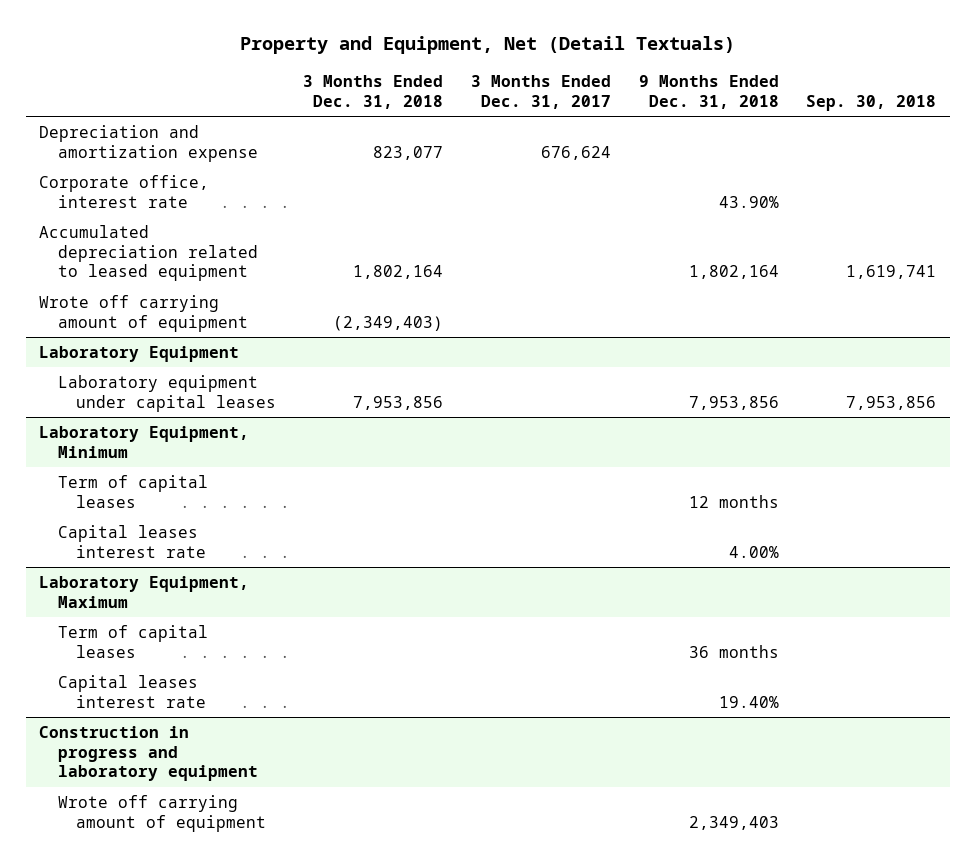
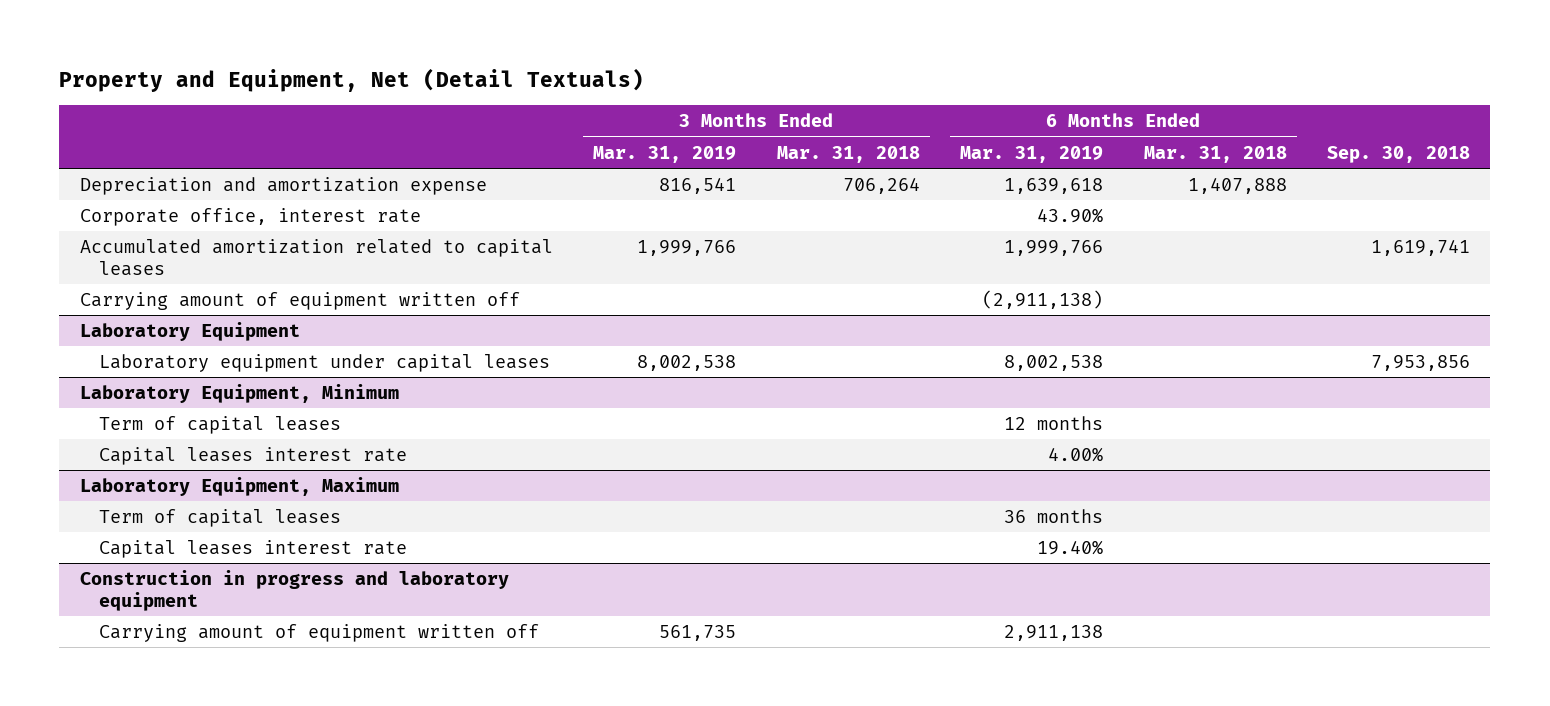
- | 3 Months Ended Dec. 31, 2018 | 3 Months Ended Dec. 31, 2017 | 9 Months Ended Dec. 31, 2018 | Sep. 30, 2018
+ | 3 Months Ended Mar. 31, 2019 | 3 Months Ended Mar. 31, 2018 | 6 Months Ended Mar. 31, 2019 | 6 Months Ended Mar. 31, 2018 | Sep. 30, 2018
- Accumulated depreciation related to leased equipment | 1,802,164 | | 1,802,164 | 1,619,741
- Wrote off carrying amount of equipment | (2,349,403) | | |
+ Accumulated amortization related to capital leases | 1,999,766 | | 1,999,766 | | 1,619,741
+ Carrying amount of equipment written off | | | (2,911,138) | |
@ Construction in progress and laboratory equipment
- Wrote off carrying amount of equipment | | | 2,349,403 |
+ Carrying amount of equipment written off | 561,735 | | 2,911,138 | |

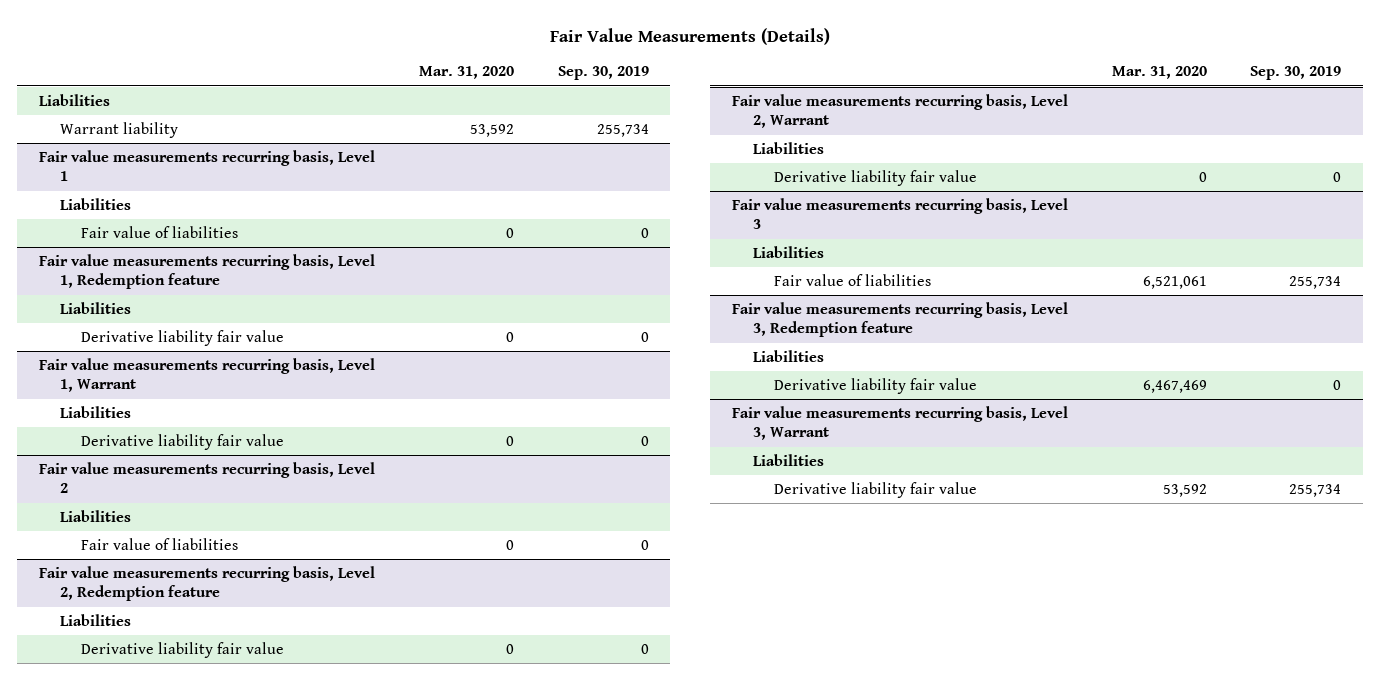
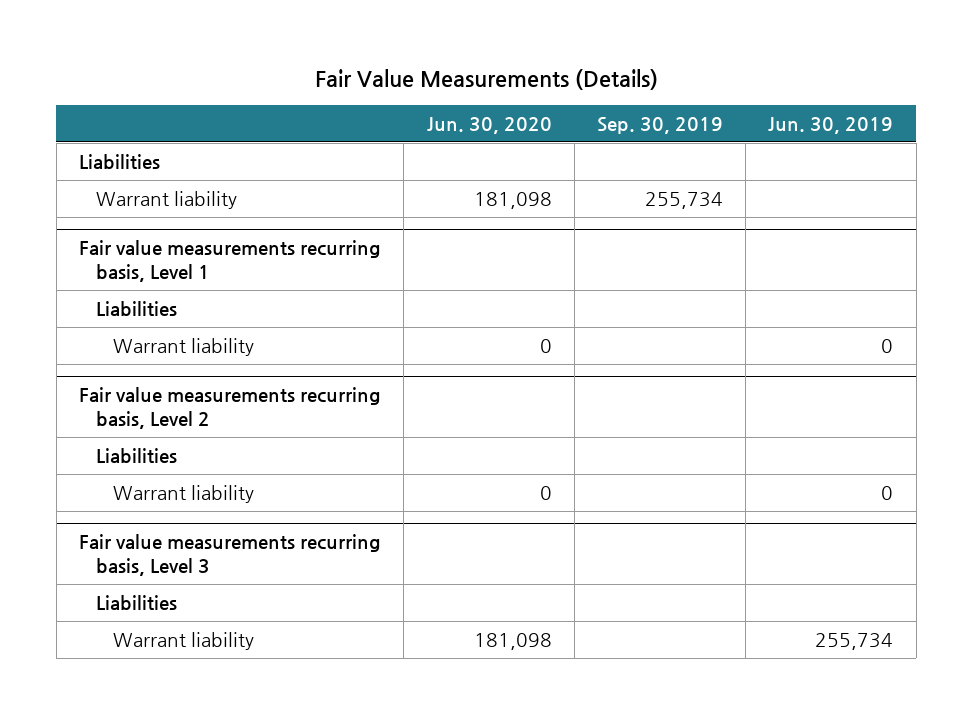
- | Mar. 31, 2020 | Sep. 30, 2019
+ | Jun. 30, 2020 | Sep. 30, 2019 | Jun. 30, 2019
@ Fair value measurements recurring basis, Level 1
- Fair value of liabilities | 0 | 0
- Fair value measurements recurring basis, Level 1, Redemption feature
- Liabilities
- Derivative liability fair value | 0 | 0
- Fair value measurements recurring basis, Level 1, Warrant
- Liabilities
- Derivative liability fair value | 0 | 0
@ Fair value measurements recurring basis, Level 1
+ Warrant liability | 0 | | 0
@ Fair value measurements recurring basis, Level 2
- Fair value of liabilities | 0 | 0
- Fair value measurements recurring basis, Level 2, Redemption feature
- Liabilities
- Derivative liability fair value | 0 | 0
- Fair value measurements recurring basis, Level 2, Warrant
- Liabilities
- Derivative liability fair value | 0 | 0
@ Fair value measurements recurring basis, Level 2
+ Warrant liability | 0 | | 0
@ Fair value measurements recurring basis, Level 3
- Fair value of liabilities | 6,521,061 | 255,734
- Fair value measurements recurring basis, Level 3, Redemption feature
- Liabilities
- Derivative liability fair value | 6,467,469 | 0
- Fair value measurements recurring basis, Level 3, Warrant
- Liabilities
- Derivative liability fair value | 53,592 | 255,734
@ Fair value measurements recurring basis, Level 3
+ Warrant liability | 181,098 | | 255,734

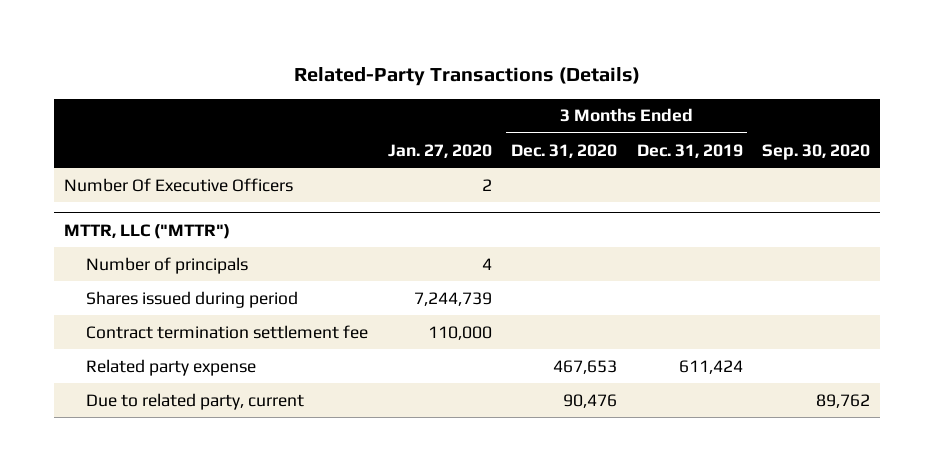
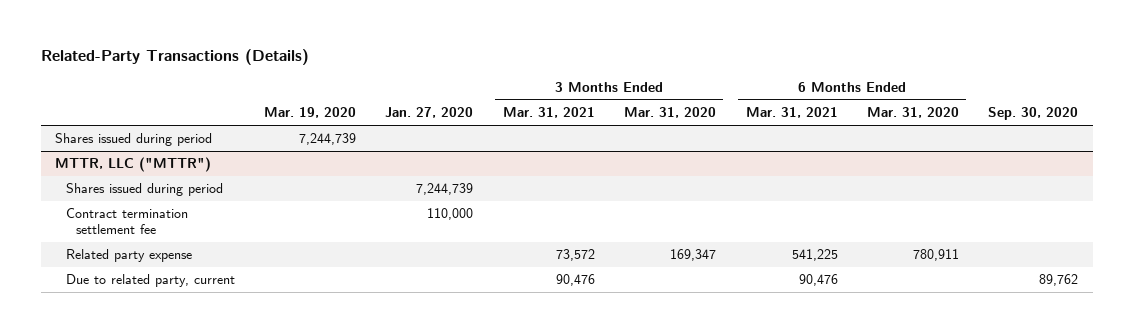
- | Jan. 27, 2020 | 3 Months Ended Dec. 31, 2020 | 3 Months Ended Dec. 31, 2019 | Sep. 30, 2020
+ | Mar. 19, 2020 | Jan. 27, 2020 | 3 Months Ended Mar. 31, 2021 | 3 Months Ended Mar. 31, 2020 | 6 Months Ended Mar. 31, 2021 | 6 Months Ended Mar. 31, 2020 | Sep. 30, 2020
- Number Of Executive Officers | 2 | | |
+ Shares issued during period | 7,244,739 | | | | | |
@ MTTR, LLC ("MTTR")
- Number of principals | 4 | | |

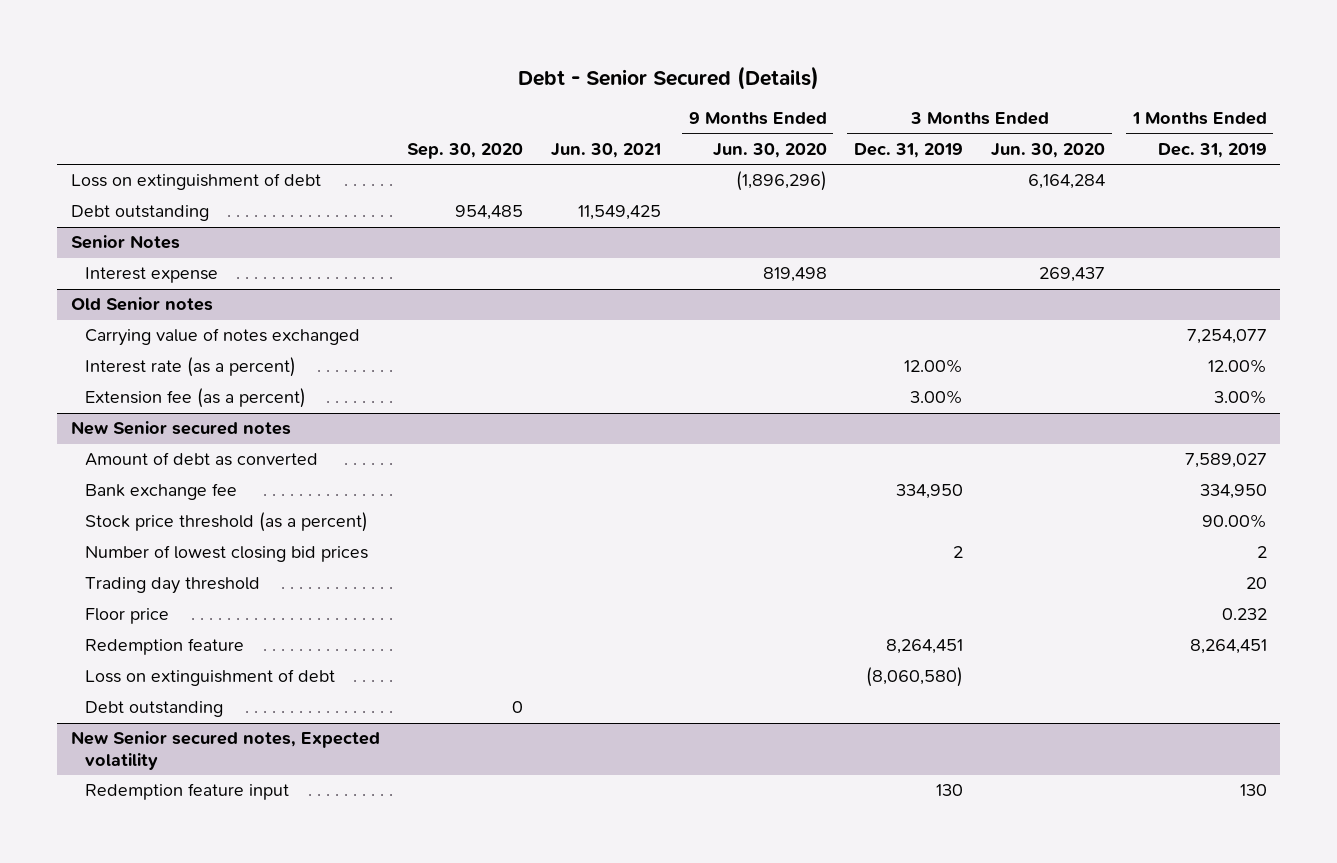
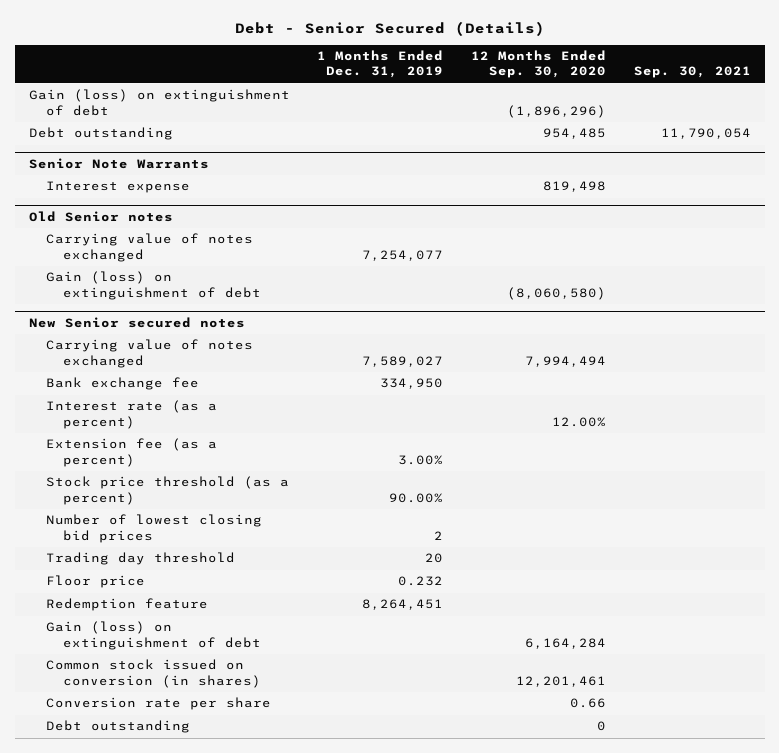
- | Sep. 30, 2020 | Jun. 30, 2021 | 9 Months Ended Jun. 30, 2020 | 3 Months Ended Dec. 31, 2019 | 3 Months Ended Jun. 30, 2020 | 1 Months Ended Dec. 31, 2019
+ | 1 Months Ended Dec. 31, 2019 | 12 Months Ended Sep. 30, 2020 | Sep. 30, 2021
- Loss on extinguishment of debt | | | (1,896,296) | | 6,164,284 |
+ Gain (loss) on extinguishment of debt | | (1,896,296) |
- Senior Notes
+ Senior Note Warrants
@ Old Senior notes
- Interest rate (as a percent) | | | | 12.00% | | 12.00%
- Extension fee (as a percent) | | | | 3.00% | | 3.00%
+ Gain (loss) on extinguishment of debt | | (8,060,580) |
@ New Senior secured notes
- Amount of debt as converted | | | | | | 7,589,027
+ Carrying value of notes exchanged | 7,589,027 | 7,994,494 |
+ Interest rate (as a percent) | | 12.00% |
+ Extension fee (as a percent) | 3.00% | |
- Loss on extinguishment of debt | | | | (8,060,580) | |
+ Gain (loss) on extinguishment of debt | | 6,164,284 |
+ Common stock issued on conversion (in shares) | | 12,201,461 |
+ Conversion rate per share | | 0.66 |
- New Senior secured notes, Expected volatility
- Redemption feature input | | | | 130 | | 130

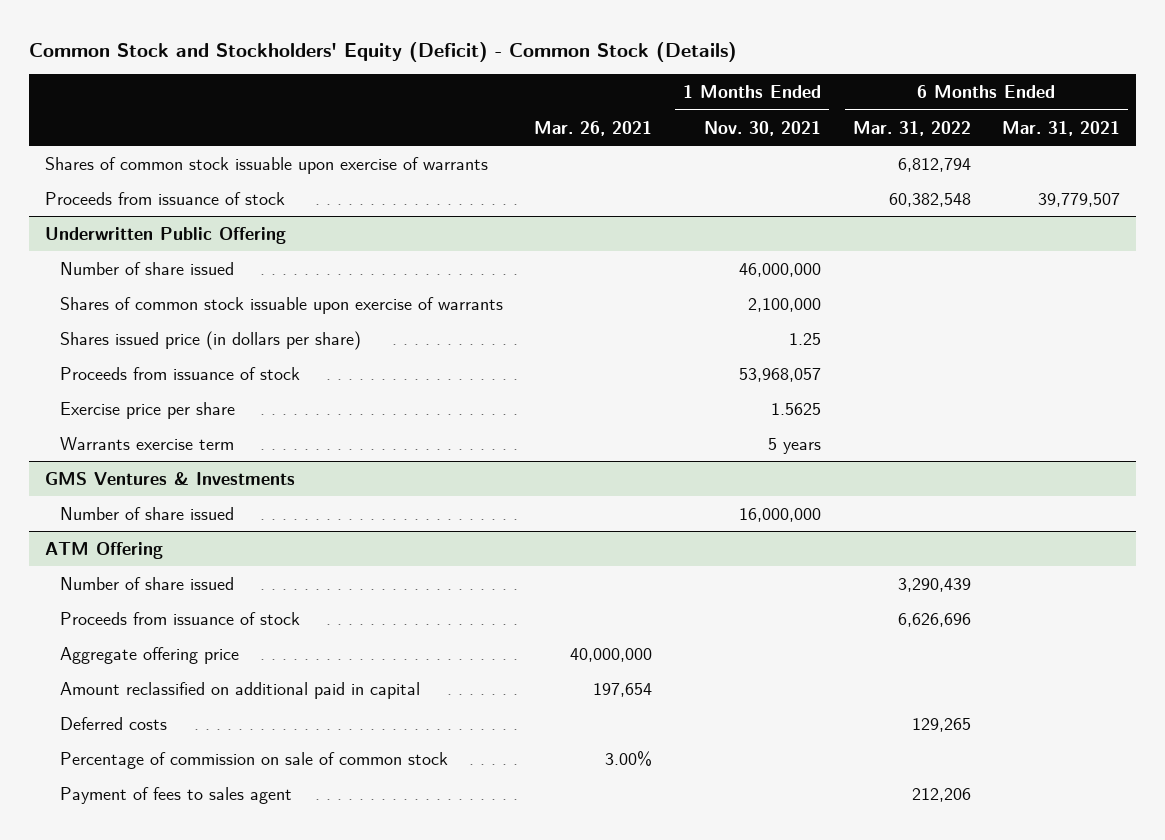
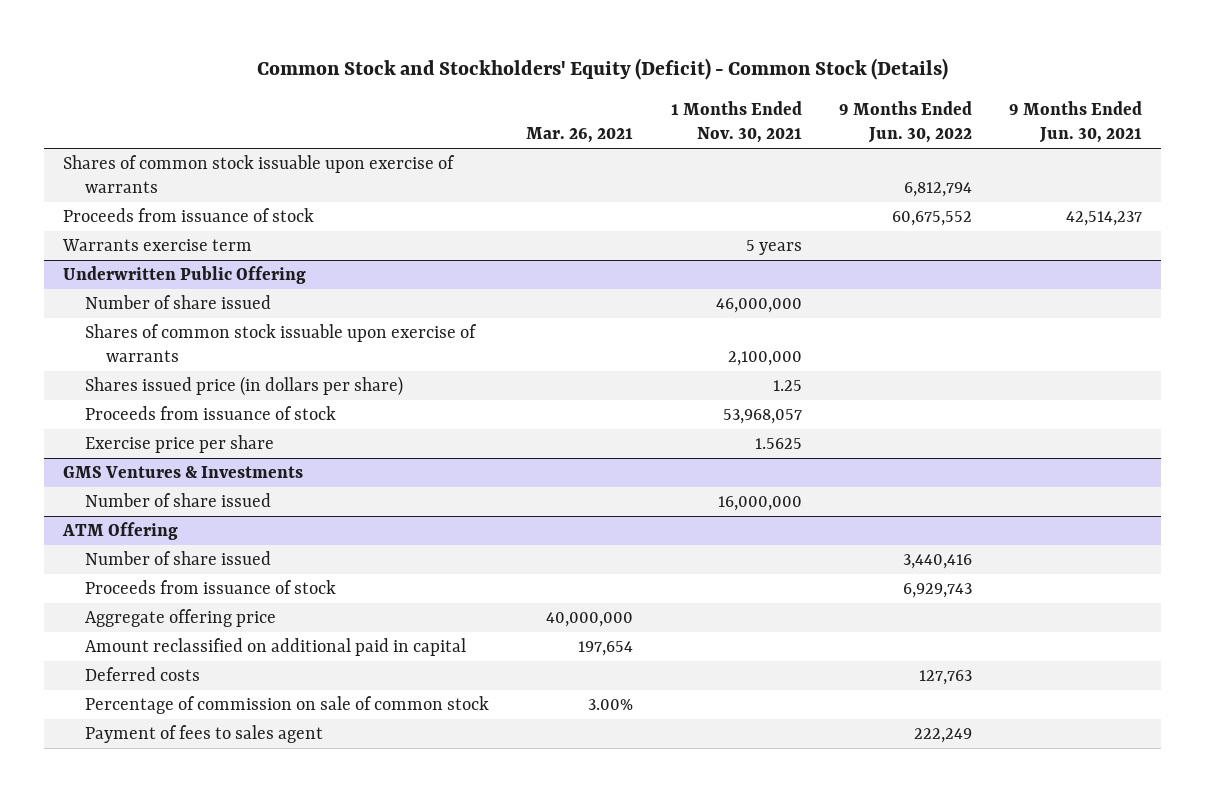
- | Mar. 26, 2021 | 1 Months Ended Nov. 30, 2021 | 6 Months Ended Mar. 31, 2022 | 6 Months Ended Mar. 31, 2021
+ | Mar. 26, 2021 | 1 Months Ended Nov. 30, 2021 | 9 Months Ended Jun. 30, 2022 | 9 Months Ended Jun. 30, 2021
+ Warrants exercise term | | 5 years | |
@ Underwritten Public Offering
- Warrants exercise term | | 5 years | |

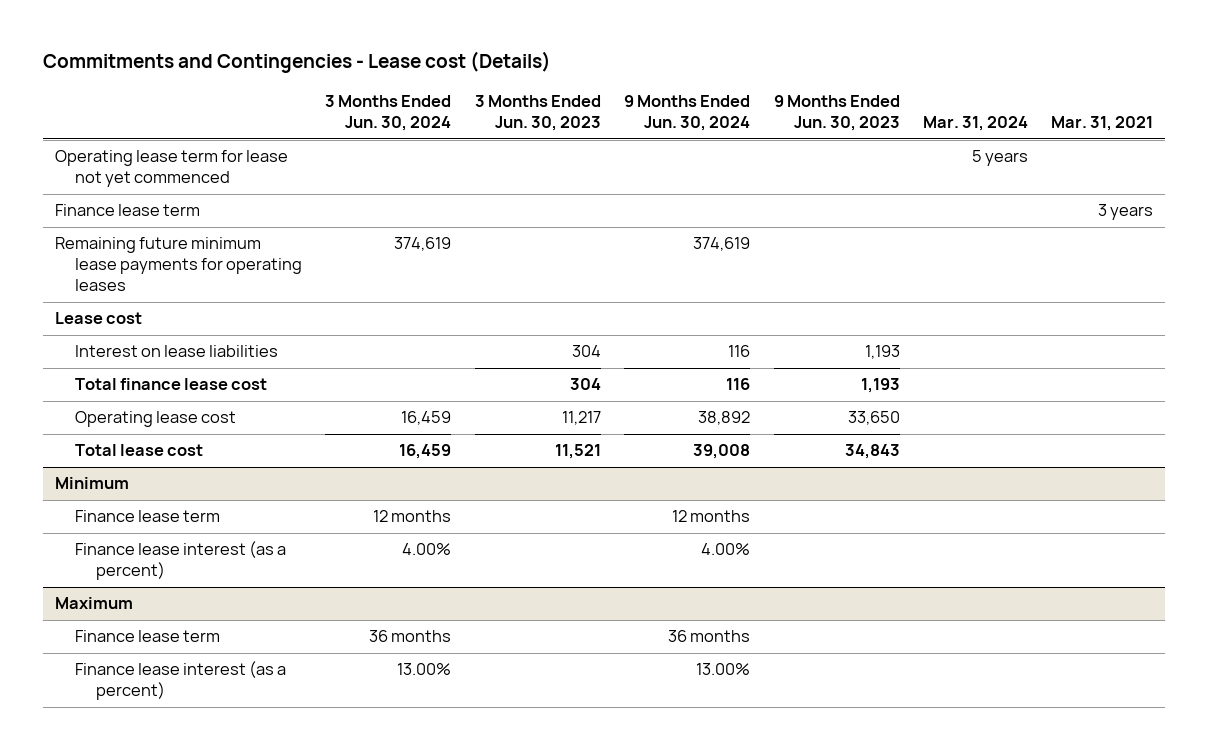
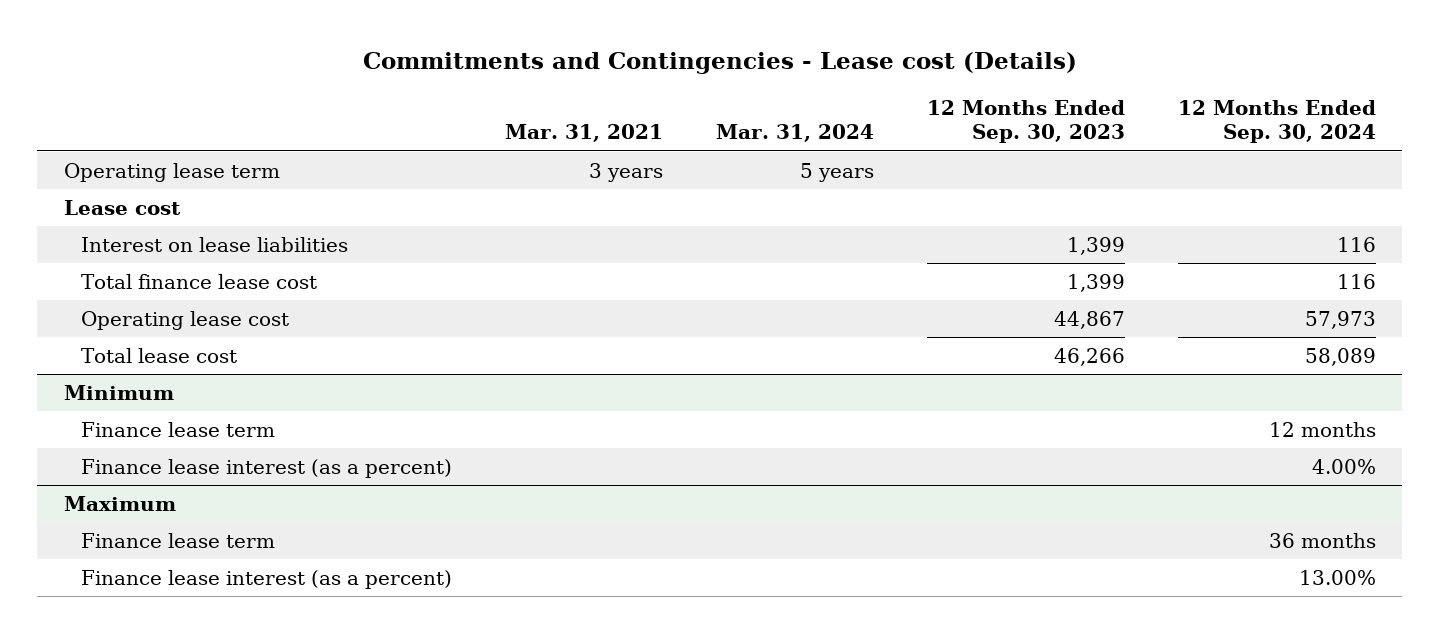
- | 3 Months Ended Jun. 30, 2024 | 3 Months Ended Jun. 30, 2023 | 9 Months Ended Jun. 30, 2024 | 9 Months Ended Jun. 30, 2023 | Mar. 31, 2024 | Mar. 31, 2021
+ | Mar. 31, 2021 | Mar. 31, 2024 | 12 Months Ended Sep. 30, 2023 | 12 Months Ended Sep. 30, 2024
- Operating lease term for lease not yet commenced | | | | | 5 years |
- Finance lease term | | | | | | 3 years
- Remaining future minimum lease payments for operating leases | 374,619 | | 374,619 | | |
+ Operating lease term | 3 years | 5 years | |

